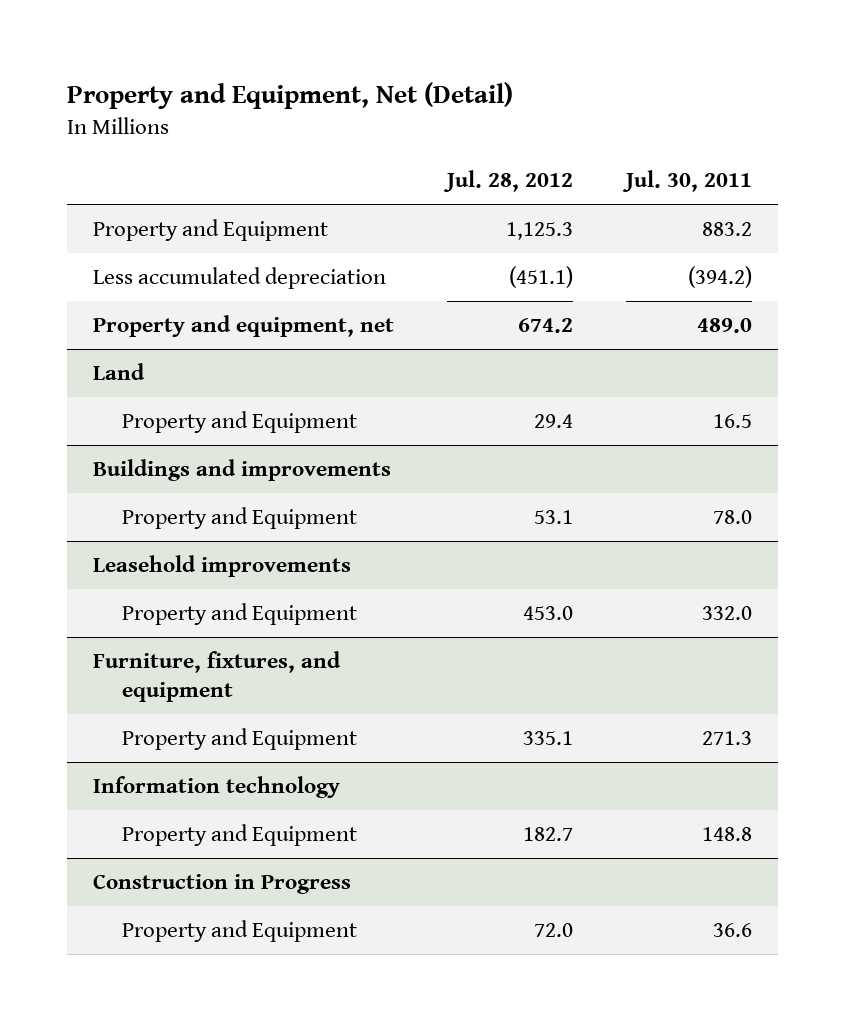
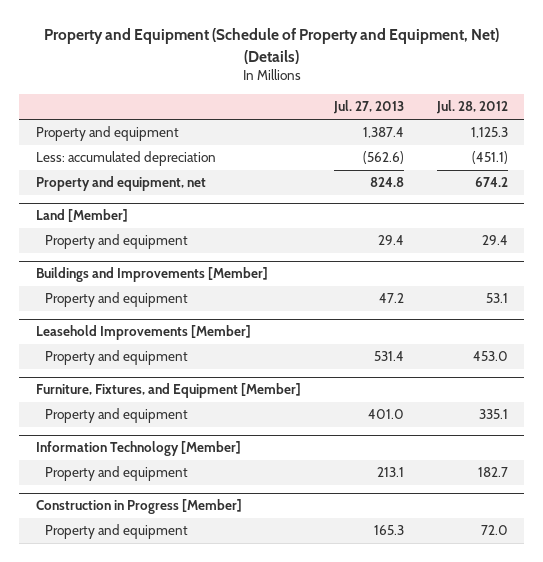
- Property and Equipment, Net (Detail)
+ Property and Equipment (Schedule of Property and Equipment, Net) (Details)
- | Jul. 28, 2012 | Jul. 30, 2011
+ | Jul. 27, 2013 | Jul. 28, 2012
- Property and Equipment | 1,125.3 | 883.2
- Less accumulated depreciation | (451.1) | (394.2)
+ Property and equipment | 1,387.4 | 1,125.3
+ Less: accumulated depreciation | (562.6) | (451.1)
- Land
- Property and Equipment | 29.4 | 16.5
- Buildings and improvements
- Property and Equipment | 53.1 | 78.0
- Leasehold improvements
- Property and Equipment | 453.0 | 332.0
- Furniture, fixtures, and equipment
- Property and Equipment | 335.1 | 271.3
- Information technology
- Property and Equipment | 182.7 | 148.8
- Construction in Progress
- Property and Equipment | 72.0 | 36.6
+ Land [Member]
+ Property and equipment | 29.4 | 29.4
+ Buildings and Improvements [Member]
+ Property and equipment | 47.2 | 53.1
+ Leasehold Improvements [Member]
+ Property and equipment | 531.4 | 453.0
+ Furniture, Fixtures, and Equipment [Member]
+ Property and equipment | 401.0 | 335.1
+ Information Technology [Member]
+ Property and equipment | 213.1 | 182.7
+ Construction in Progress [Member]
+ Property and equipment | 165.3 | 72.0

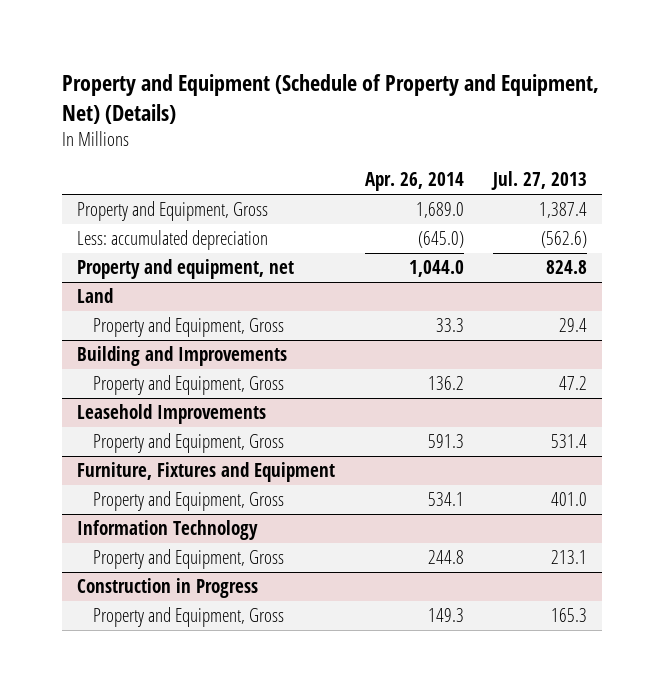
- | Jul. 27, 2013 | Jul. 28, 2012
+ | Apr. 26, 2014 | Jul. 27, 2013
- Property and equipment | 1,387.4 | 1,125.3
+ Property and Equipment, Gross | 1,689.0 | 1,387.4
- Land [Member]
- Property and equipment | 29.4 | 29.4
- Buildings and Improvements [Member]
- Property and equipment | 47.2 | 53.1
- Leasehold Improvements [Member]
- Property and equipment | 531.4 | 453.0
- Furniture, Fixtures, and Equipment [Member]
- Property and equipment | 401.0 | 335.1
- Information Technology [Member]
- Property and equipment | 213.1 | 182.7
- Construction in Progress [Member]
- Property and equipment | 165.3 | 72.0
+ Land
+ Property and Equipment, Gross | 33.3 | 29.4
+ Building and Improvements
+ Property and Equipment, Gross | 136.2 | 47.2
+ Leasehold Improvements
+ Property and Equipment, Gross | 591.3 | 531.4
+ Furniture, Fixtures and Equipment
+ Property and Equipment, Gross | 534.1 | 401.0
+ Information Technology
+ Property and Equipment, Gross | 244.8 | 213.1
+ Construction in Progress
+ Property and Equipment, Gross | 149.3 | 165.3

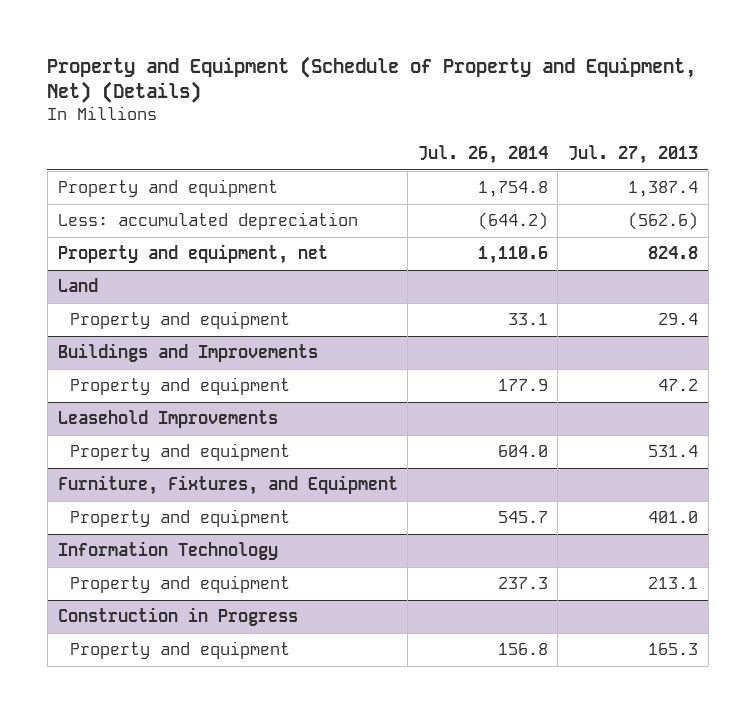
- | Apr. 26, 2014 | Jul. 27, 2013
+ | Jul. 26, 2014 | Jul. 27, 2013
- Property and Equipment, Gross | 1,689.0 | 1,387.4
+ Property and equipment | 1,754.8 | 1,387.4
@ Land
- Property and Equipment, Gross | 33.3 | 29.4
- Building and Improvements
- Property and Equipment, Gross | 136.2 | 47.2
@ Land
+ Property and equipment | 33.1 | 29.4
+ Buildings and Improvements
+ Property and equipment | 177.9 | 47.2
@ Leasehold Improvements
- Property and Equipment, Gross | 591.3 | 531.4
- Furniture, Fixtures and Equipment
- Property and Equipment, Gross | 534.1 | 401.0
@ Leasehold Improvements
+ Property and equipment | 604.0 | 531.4
+ Furniture, Fixtures, and Equipment
+ Property and equipment | 545.7 | 401.0
@ Information Technology
- Property and Equipment, Gross | 244.8 | 213.1
+ Property and equipment | 237.3 | 213.1
@ Construction in Progress
- Property and Equipment, Gross | 149.3 | 165.3
+ Property and equipment | 156.8 | 165.3

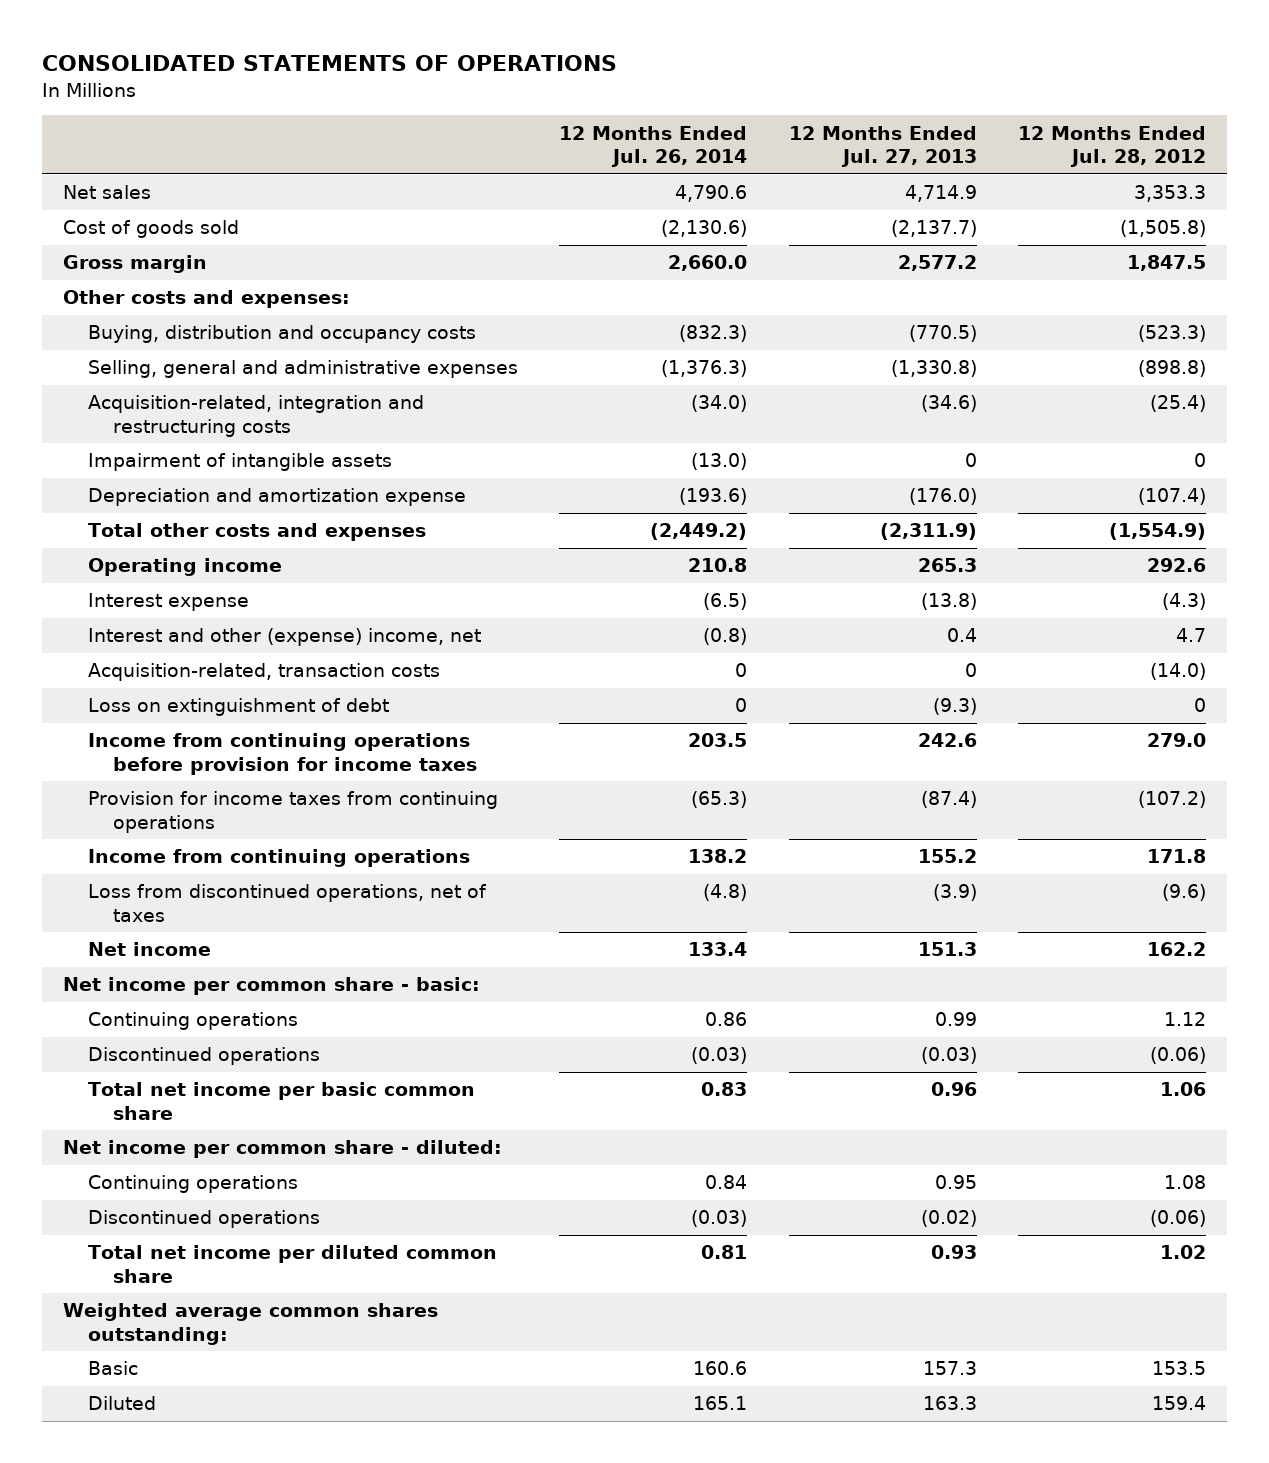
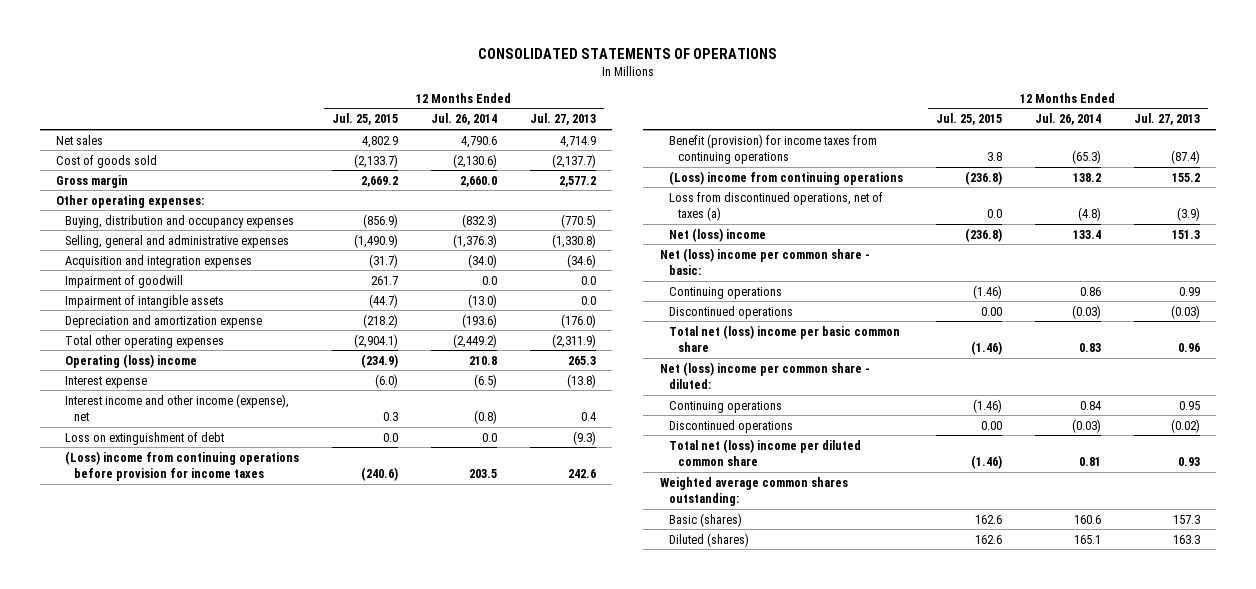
- | 12 Months Ended Jul. 26, 2014 | 12 Months Ended Jul. 27, 2013 | 12 Months Ended Jul. 28, 2012
+ | 12 Months Ended Jul. 25, 2015 | 12 Months Ended Jul. 26, 2014 | 12 Months Ended Jul. 27, 2013
- Other costs and expenses:
- Buying, distribution and occupancy costs | (832.3) | (770.5) | (523.3)
+ Other operating expenses:
+ Buying, distribution and occupancy expenses | (856.9) | (832.3) | (770.5)
- Acquisition-related, integration and restructuring costs | (34.0) | (34.6) | (25.4)
- Impairment of intangible assets | (13.0) | 0 | 0
+ Acquisition and integration expenses | (31.7) | (34.0) | (34.6)
+ Impairment of goodwill | 261.7 | 0.0 | 0.0
+ Impairment of intangible assets | (44.7) | (13.0) | 0.0
- Total other costs and expenses | (2,449.2) | (2,311.9) | (1,554.9)
- Operating income | 210.8 | 265.3 | 292.6
+ Total other operating expenses | (2,904.1) | (2,449.2) | (2,311.9)
+ Operating (loss) income | (234.9) | 210.8 | 265.3
- Interest and other (expense) income, net | (0.8) | 0.4 | 4.7
- Acquisition-related, transaction costs | 0 | 0 | (14.0)
- Loss on extinguishment of debt | 0 | (9.3) | 0
- Income from continuing operations before provision for income taxes | 203.5 | 242.6 | 279.0
- Provision for income taxes from continuing operations | (65.3) | (87.4) | (107.2)
- Income from continuing operations | 138.2 | 155.2 | 171.8
- Loss from discontinued operations, net of taxes | (4.8) | (3.9) | (9.6)
- Net income | 133.4 | 151.3 | 162.2
- Net income per common share - basic:
+ Interest income and other income (expense), net | 0.3 | (0.8) | 0.4
+ Loss on extinguishment of debt | 0.0 | 0.0 | (9.3)
+ (Loss) income from continuing operations before provision for income taxes | (240.6) | 203.5 | 242.6
+ Benefit (provision) for income taxes from continuing operations | 3.8 | (65.3) | (87.4)
+ (Loss) income from continuing operations | (236.8) | 138.2 | 155.2
+ Loss from discontinued operations, net of taxes (a) | 0.0 | (4.8) | (3.9)
+ Net (loss) income | (236.8) | 133.4 | 151.3
+ Net (loss) income per common share - basic:
- Total net income per basic common share | 0.83 | 0.96 | 1.06
- Net income per common share - diluted:
+ Total net (loss) income per basic common share | (1.46) | 0.83 | 0.96
+ Net (loss) income per common share - diluted:
- Total net income per diluted common share | 0.81 | 0.93 | 1.02
+ Total net (loss) income per diluted common share | (1.46) | 0.81 | 0.93
- Basic | 160.6 | 157.3 | 153.5
- Diluted | 165.1 | 163.3 | 159.4
+ Basic (shares) | 162.6 | 160.6 | 157.3
+ Diluted (shares) | 162.6 | 165.1 | 163.3

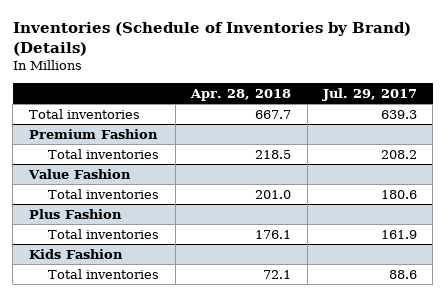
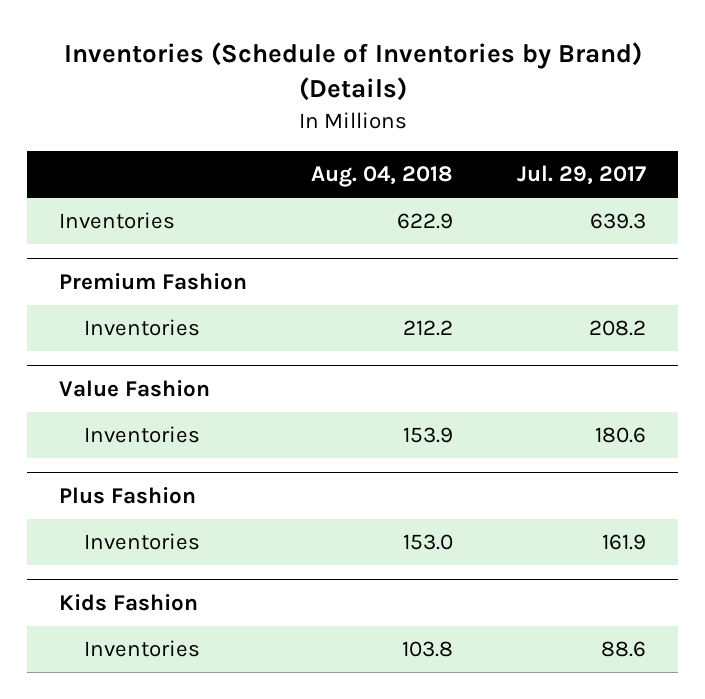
- | Apr. 28, 2018 | Jul. 29, 2017
+ | Aug. 04, 2018 | Jul. 29, 2017
- Total inventories | 667.7 | 639.3
+ Inventories | 622.9 | 639.3
@ Premium Fashion
- Total inventories | 218.5 | 208.2
+ Inventories | 212.2 | 208.2
@ Value Fashion
- Total inventories | 201.0 | 180.6
+ Inventories | 153.9 | 180.6
@ Plus Fashion
- Total inventories | 176.1 | 161.9
+ Inventories | 153.0 | 161.9
@ Kids Fashion
- Total inventories | 72.1 | 88.6
+ Inventories | 103.8 | 88.6

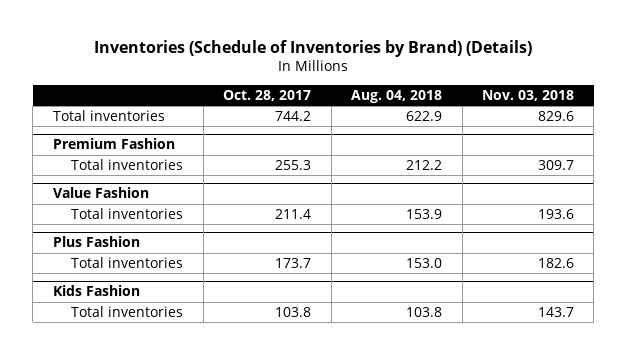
- | Aug. 04, 2018 | Jul. 29, 2017
+ | Oct. 28, 2017 | Aug. 04, 2018 | Nov. 03, 2018
- Inventories | 622.9 | 639.3
+ Total inventories | 744.2 | 622.9 | 829.6
@ Premium Fashion
- Inventories | 212.2 | 208.2
+ Total inventories | 255.3 | 212.2 | 309.7
@ Value Fashion
- Inventories | 153.9 | 180.6
+ Total inventories | 211.4 | 153.9 | 193.6
@ Plus Fashion
- Inventories | 153.0 | 161.9
+ Total inventories | 173.7 | 153.0 | 182.6
@ Kids Fashion
- Inventories | 103.8 | 88.6
+ Total inventories | 103.8 | 103.8 | 143.7

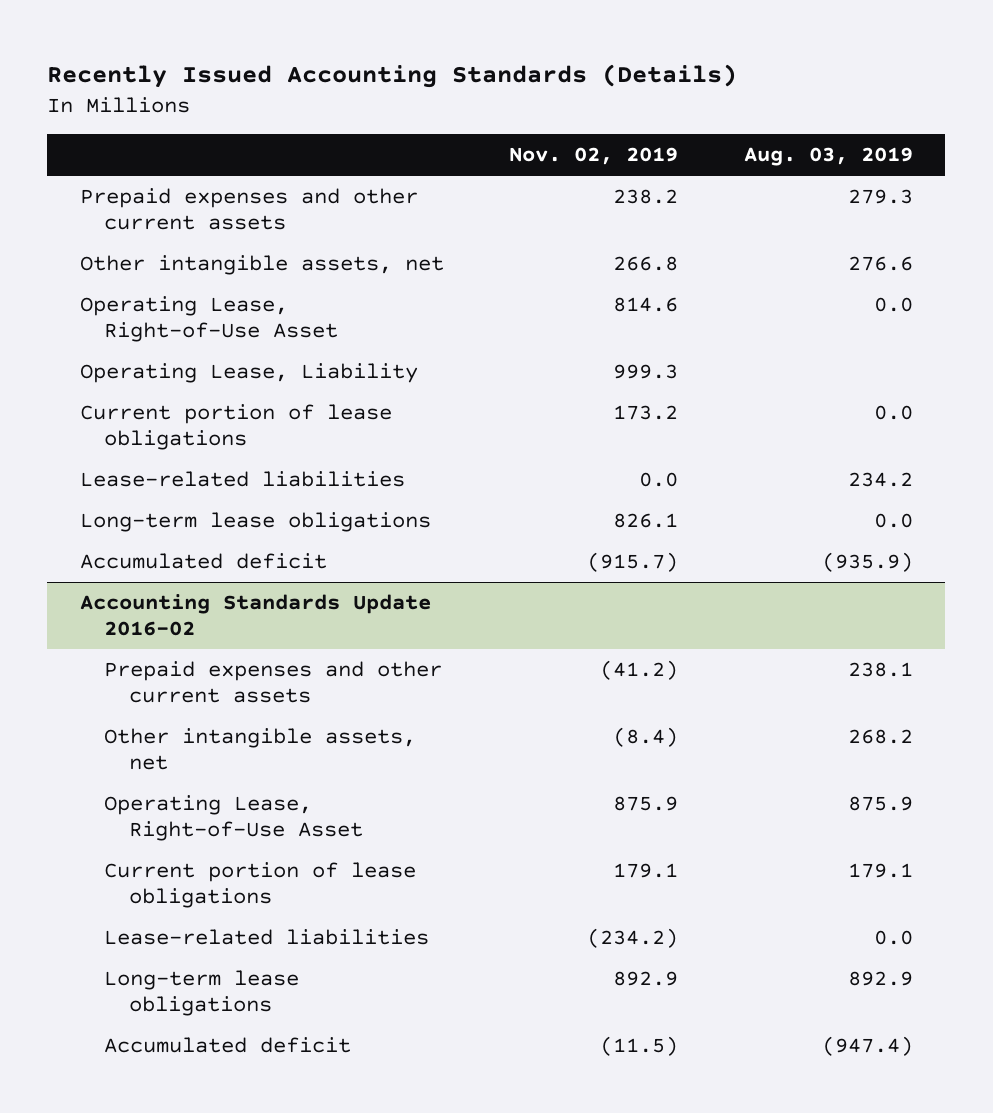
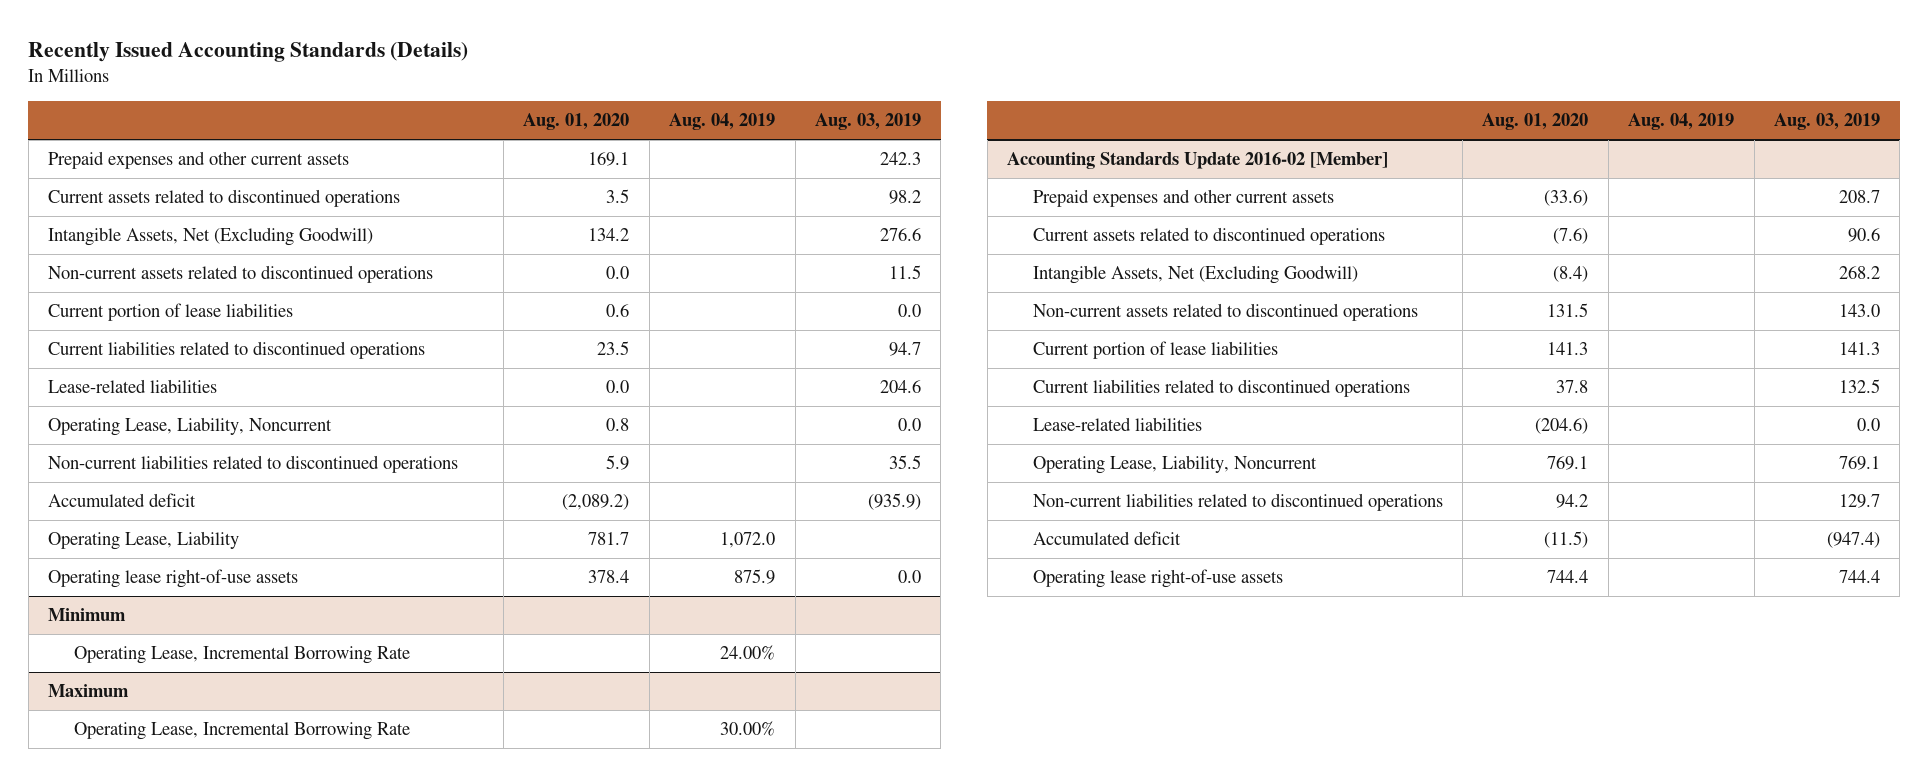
- | Nov. 02, 2019 | Aug. 03, 2019
+ | Aug. 01, 2020 | Aug. 04, 2019 | Aug. 03, 2019
- Prepaid expenses and other current assets | 238.2 | 279.3
- Other intangible assets, net | 266.8 | 276.6
- Operating Lease, Right-of-Use Asset | 814.6 | 0.0
- Current portion of lease obligations | 173.2 | 0.0
- Lease-related liabilities | 0.0 | 234.2
- Long-term lease obligations | 826.1 | 0.0
+ Prepaid expenses and other current assets | 169.1 | | 242.3
+ Current assets related to discontinued operations | 3.5 | | 98.2
+ Intangible Assets, Net (Excluding Goodwill) | 134.2 | | 276.6
+ Non-current assets related to discontinued operations | 0.0 | | 11.5
+ Current portion of lease liabilities | 0.6 | | 0.0
+ Current liabilities related to discontinued operations | 23.5 | | 94.7
+ Lease-related liabilities | 0.0 | | 204.6
+ Operating Lease, Liability, Noncurrent | 0.8 | | 0.0
+ Non-current liabilities related to discontinued operations | 5.9 | | 35.5
- Accounting Standards Update 2016-02
- Prepaid expenses and other current assets | (41.2) | 238.1
- Other intangible assets, net | (8.4) | 268.2
- Operating Lease, Right-of-Use Asset | 875.9 | 875.9
- Current portion of lease obligations | 179.1 | 179.1
moved down: Operating Lease, Liability | 781.7 | 1,072.0 |
+ Operating lease right-of-use assets | 378.4 | 875.9 | 0.0
+ Minimum
+ Operating Lease, Incremental Borrowing Rate | | 24.00% |
+ Maximum
+ Operating Lease, Incremental Borrowing Rate | | 30.00% |
+ Accounting Standards Update 2016-02 [Member]
+ Prepaid expenses and other current assets | (33.6) | | 208.7
+ Current assets related to discontinued operations | (7.6) | | 90.6
+ Intangible Assets, Net (Excluding Goodwill) | (8.4) | | 268.2
+ Non-current assets related to discontinued operations | 131.5 | | 143.0
+ Current portion of lease liabilities | 141.3 | | 141.3
+ Current liabilities related to discontinued operations | 37.8 | | 132.5
- Long-term lease obligations | 892.9 | 892.9
+ Operating Lease, Liability, Noncurrent | 769.1 | | 769.1
+ Non-current liabilities related to discontinued operations | 94.2 | | 129.7
+ Operating lease right-of-use assets | 744.4 | | 744.4

